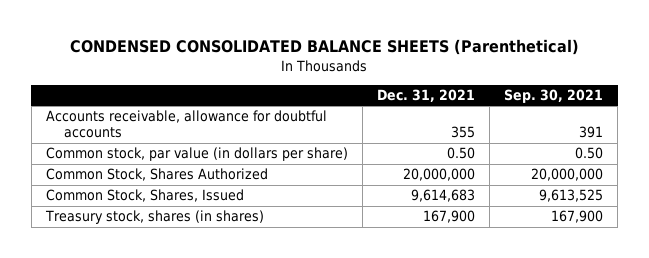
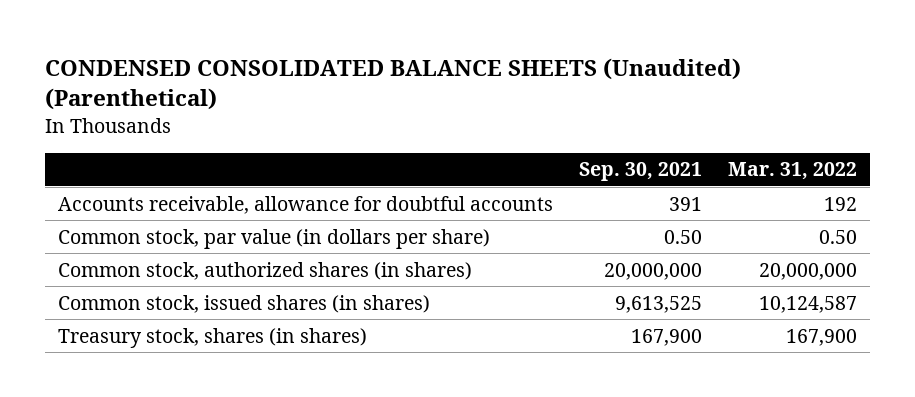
- CONDENSED CONSOLIDATED BALANCE SHEETS (Parenthetical)
+ CONDENSED CONSOLIDATED BALANCE SHEETS (Unaudited) (Parenthetical)
- | Dec. 31, 2021 | Sep. 30, 2021
+ | Sep. 30, 2021 | Mar. 31, 2022
- Common Stock, Shares Authorized | 20,000,000 | 20,000,000
- Common Stock, Shares, Issued | 9,614,683 | 9,613,525
+ Common stock, authorized shares (in shares) | 20,000,000 | 20,000,000
+ Common stock, issued shares (in shares) | 9,613,525 | 10,124,587

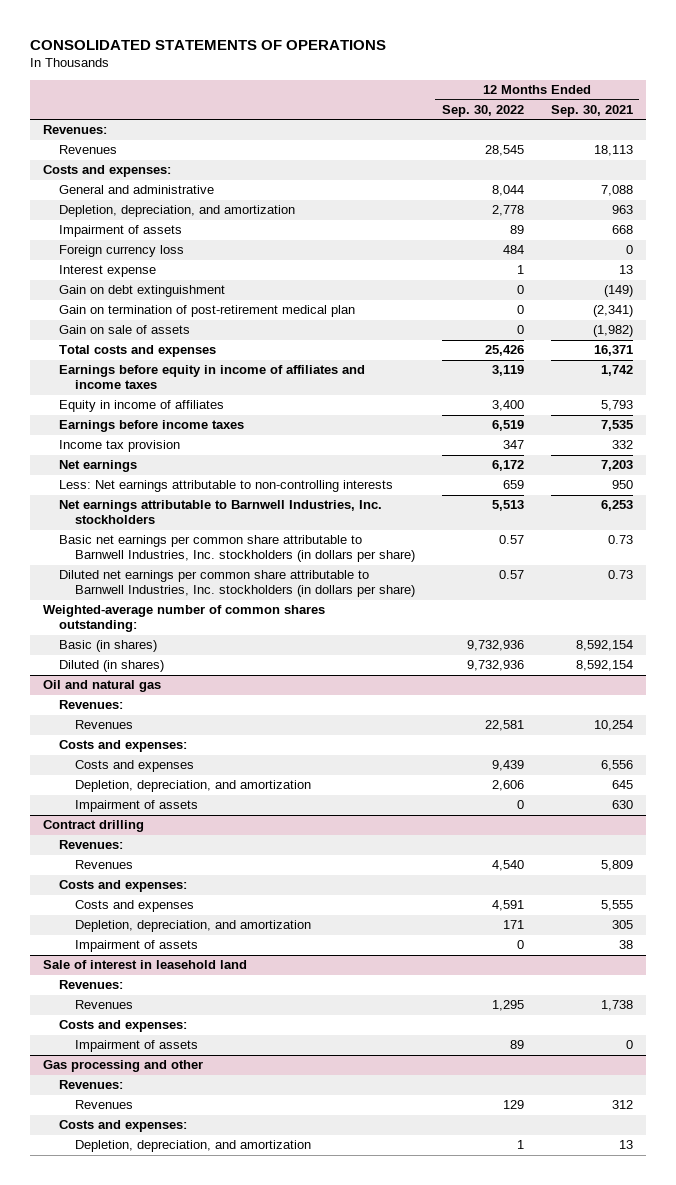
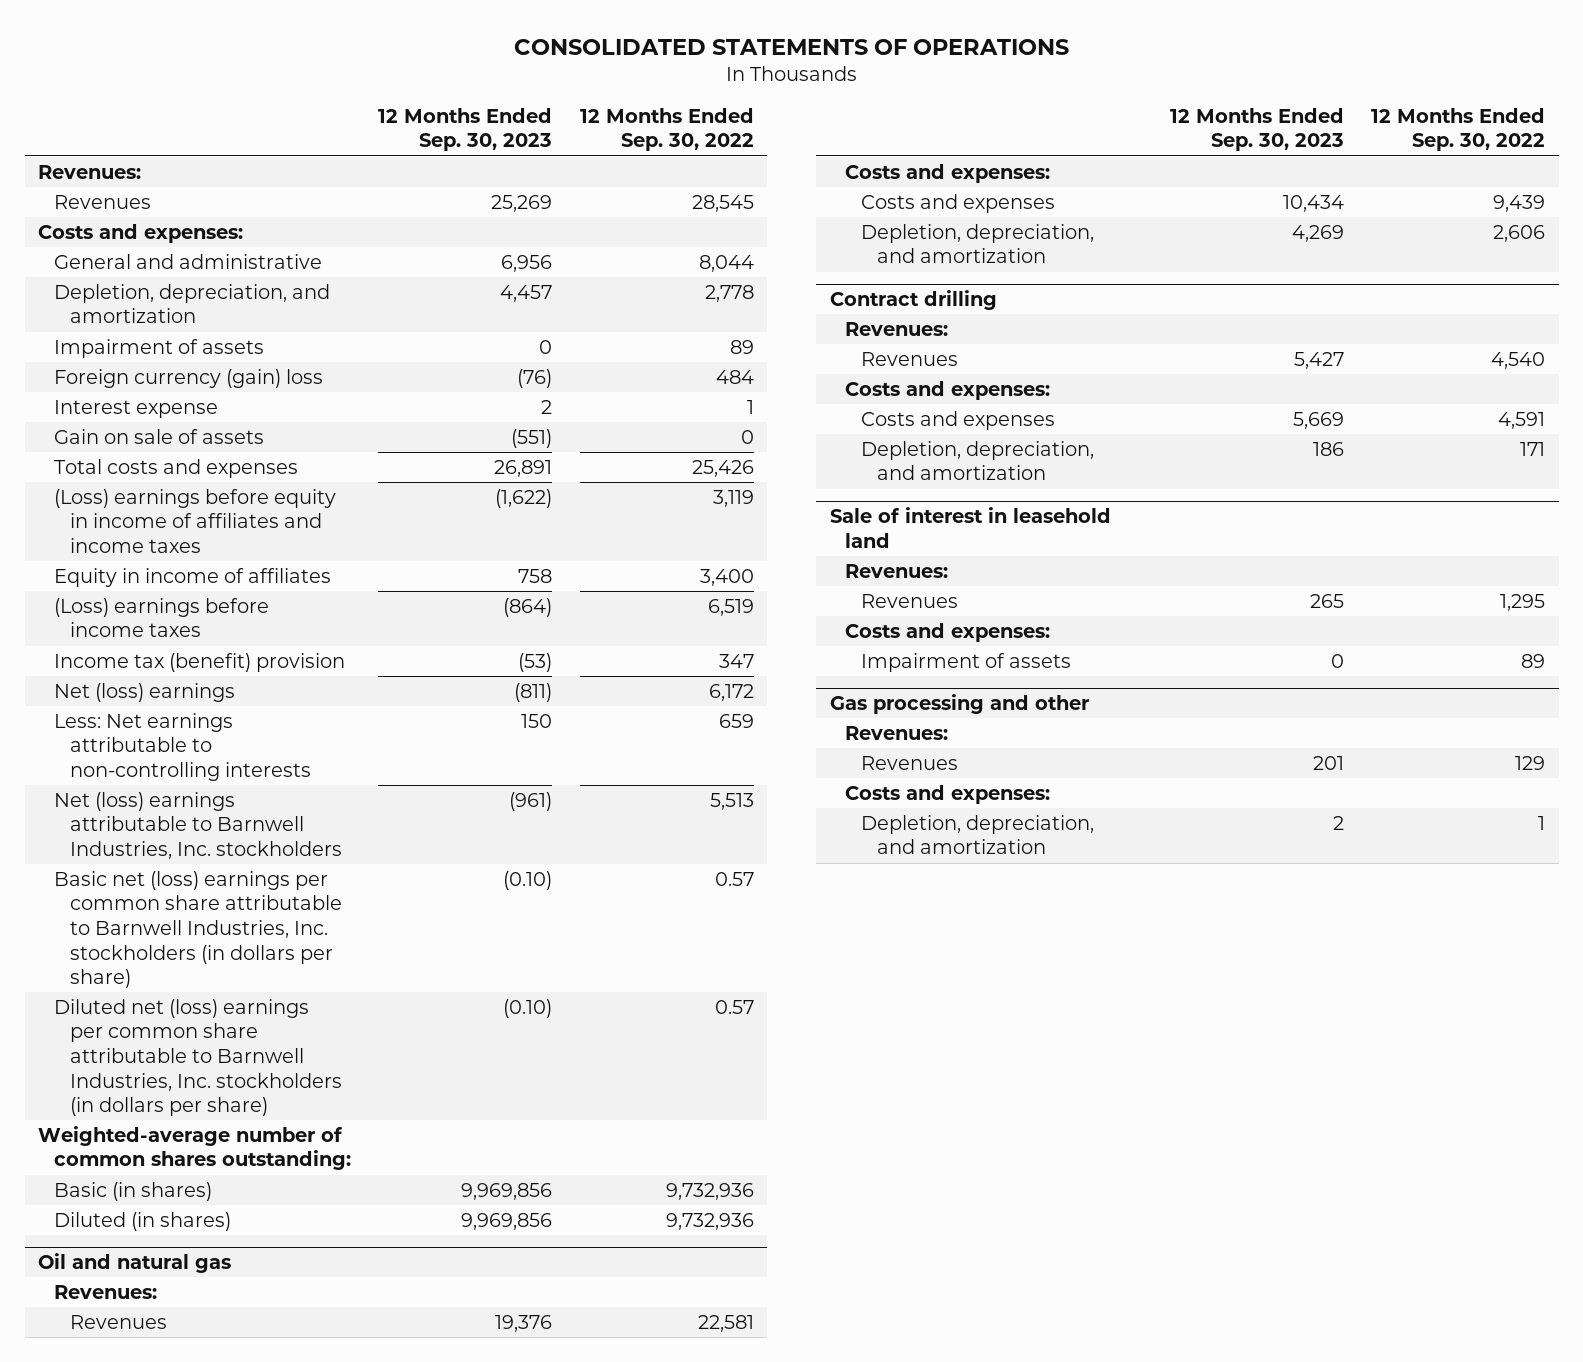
- | 12 Months Ended Sep. 30, 2022 | 12 Months Ended Sep. 30, 2021
+ | 12 Months Ended Sep. 30, 2023 | 12 Months Ended Sep. 30, 2022
- Foreign currency loss | 484 | 0
+ Foreign currency (gain) loss | (76) | 484
- Gain on debt extinguishment | 0 | (149)
- Gain on termination of post-retirement medical plan | 0 | (2,341)
- Earnings before equity in income of affiliates and income taxes | 3,119 | 1,742
+ (Loss) earnings before equity in income of affiliates and income taxes | (1,622) | 3,119
- Earnings before income taxes | 6,519 | 7,535
- Income tax provision | 347 | 332
- Net earnings | 6,172 | 7,203
+ (Loss) earnings before income taxes | (864) | 6,519
+ Income tax (benefit) provision | (53) | 347
+ Net (loss) earnings | (811) | 6,172
- Net earnings attributable to Barnwell Industries, Inc. stockholders | 5,513 | 6,253
- Basic net earnings per common share attributable to Barnwell Industries, Inc. stockholders (in dollars per share) | 0.57 | 0.73
- Diluted net earnings per common share attributable to Barnwell Industries, Inc. stockholders (in dollars per share) | 0.57 | 0.73
+ Net (loss) earnings attributable to Barnwell Industries, Inc. stockholders | (961) | 5,513
+ Basic net (loss) earnings per common share attributable to Barnwell Industries, Inc. stockholders (in dollars per share) | (0.10) | 0.57
+ Diluted net (loss) earnings per common share attributable to Barnwell Industries, Inc. stockholders (in dollars per share) | (0.10) | 0.57
@ Oil and natural gas
- Impairment of assets | 0 | 630
@ Contract drilling
- Impairment of assets | 0 | 38

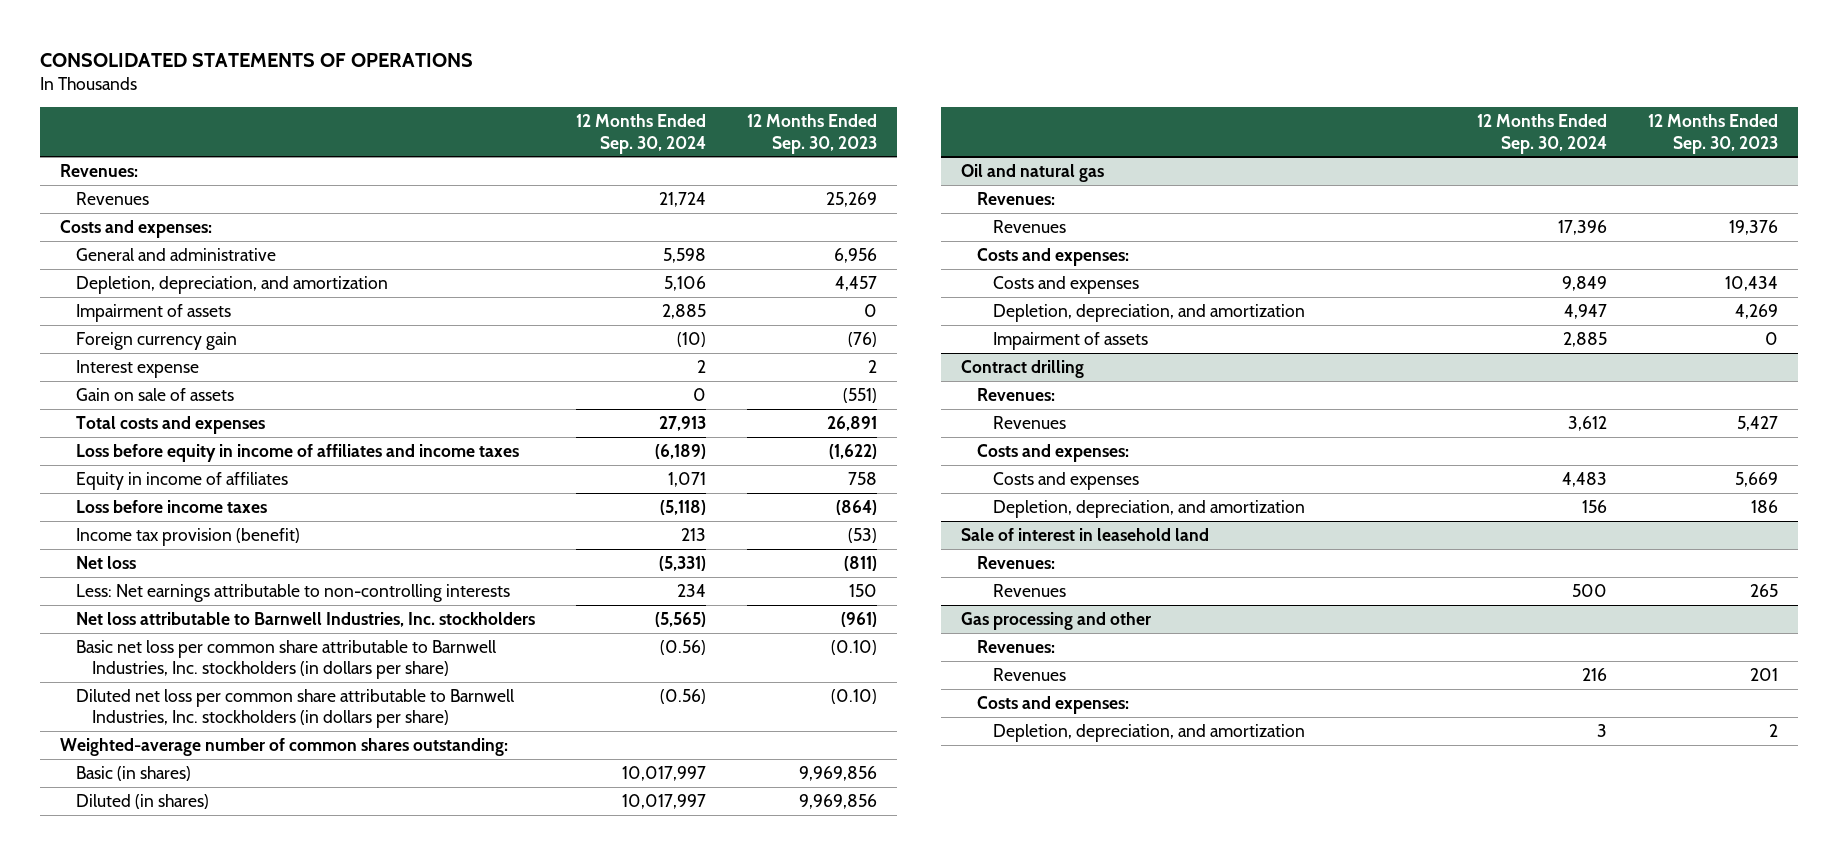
- | 12 Months Ended Sep. 30, 2023 | 12 Months Ended Sep. 30, 2022
+ | 12 Months Ended Sep. 30, 2024 | 12 Months Ended Sep. 30, 2023
- Foreign currency (gain) loss | (76) | 484
+ Foreign currency gain | (10) | (76)
- (Loss) earnings before equity in income of affiliates and income taxes | (1,622) | 3,119
+ Loss before equity in income of affiliates and income taxes | (6,189) | (1,622)
- (Loss) earnings before income taxes | (864) | 6,519
- Income tax (benefit) provision | (53) | 347
- Net (loss) earnings | (811) | 6,172
+ Loss before income taxes | (5,118) | (864)
+ Income tax provision (benefit) | 213 | (53)
+ Net loss | (5,331) | (811)
- Net (loss) earnings attributable to Barnwell Industries, Inc. stockholders | (961) | 5,513
- Basic net (loss) earnings per common share attributable to Barnwell Industries, Inc. stockholders (in dollars per share) | (0.10) | 0.57
- Diluted net (loss) earnings per common share attributable to Barnwell Industries, Inc. stockholders (in dollars per share) | (0.10) | 0.57
+ Net loss attributable to Barnwell Industries, Inc. stockholders | (5,565) | (961)
+ Basic net loss per common share attributable to Barnwell Industries, Inc. stockholders (in dollars per share) | (0.56) | (0.10)
+ Diluted net loss per common share attributable to Barnwell Industries, Inc. stockholders (in dollars per share) | (0.56) | (0.10)
@ Oil and natural gas
+ Impairment of assets | 2,885 | 0
@ Sale of interest in leasehold land
- Costs and expenses:
- Impairment of assets | 0 | 89

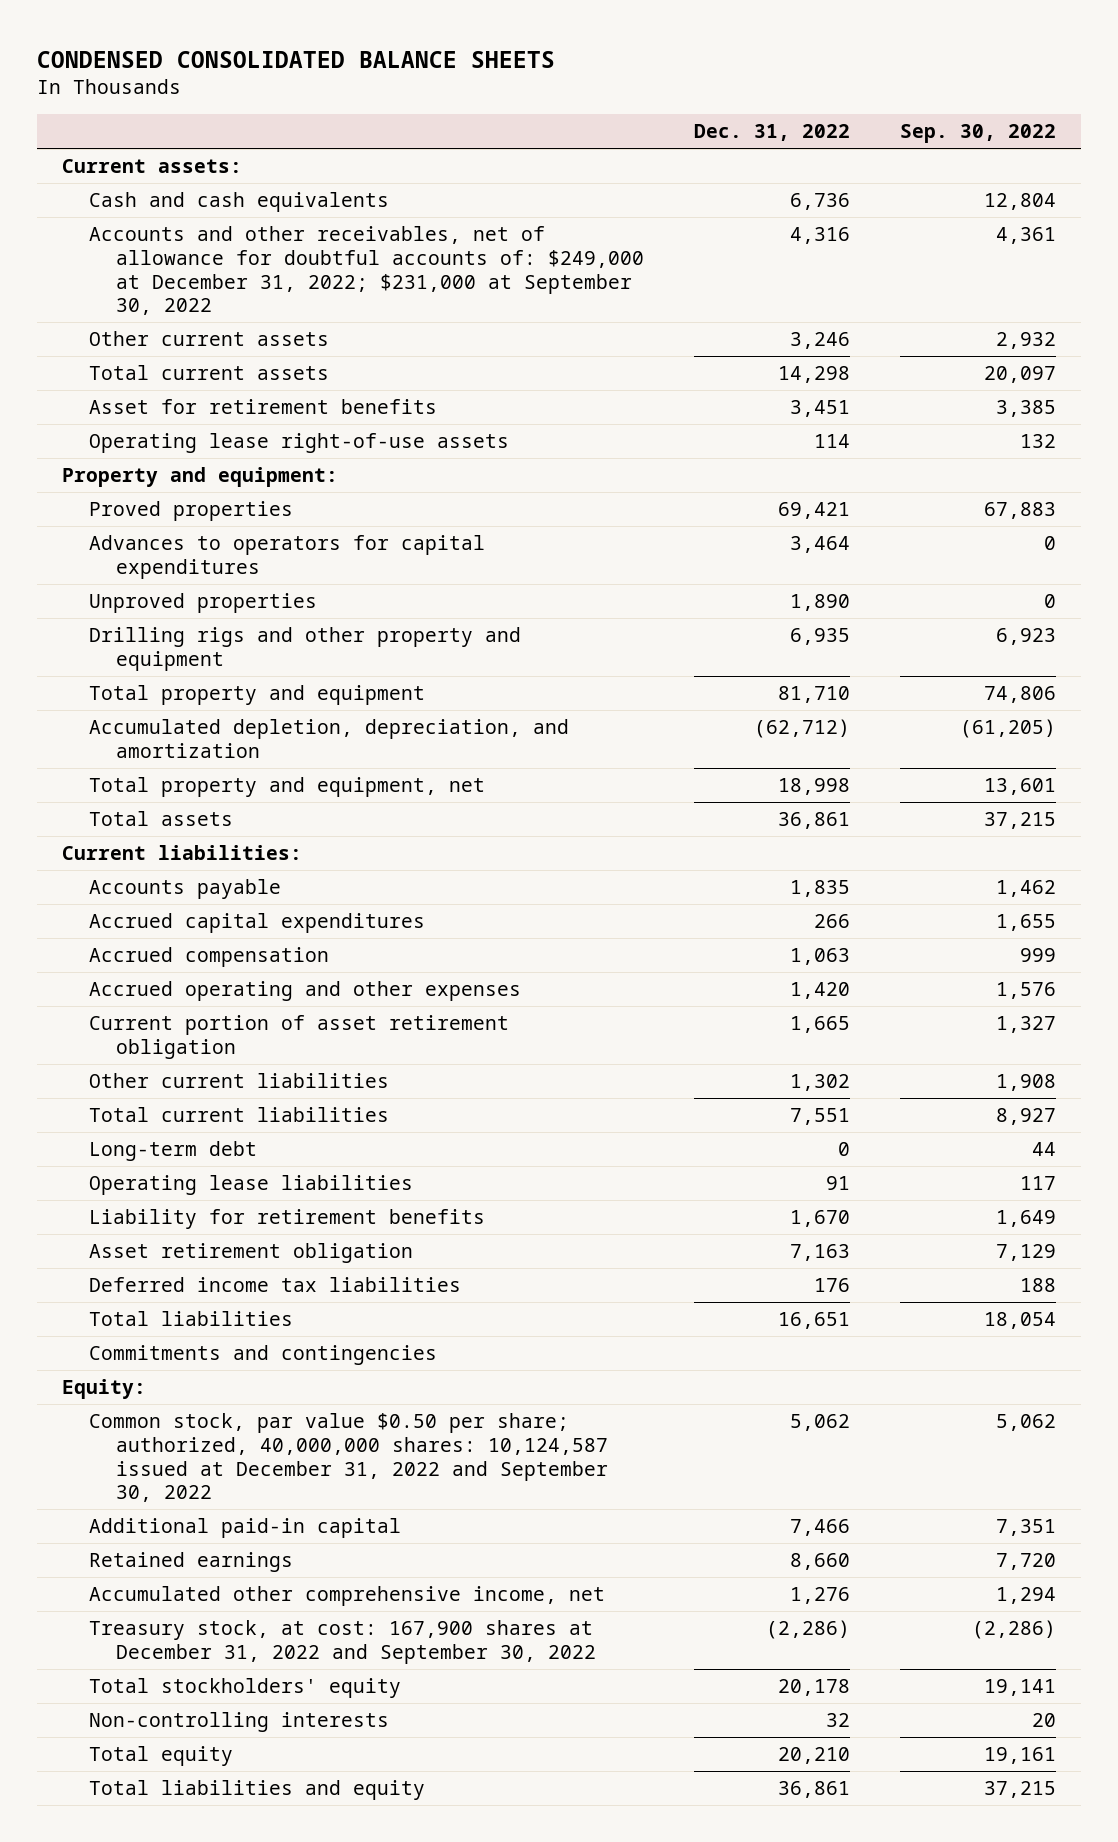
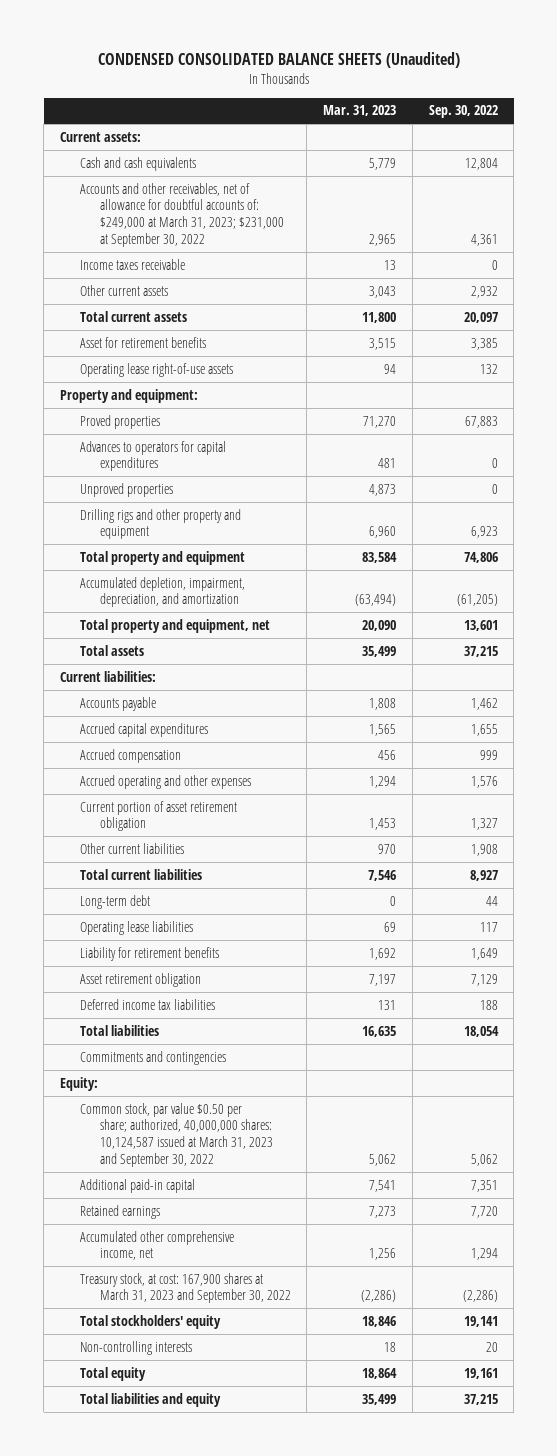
- CONDENSED CONSOLIDATED BALANCE SHEETS
+ CONDENSED CONSOLIDATED BALANCE SHEETS (Unaudited)
- | Dec. 31, 2022 | Sep. 30, 2022
+ | Mar. 31, 2023 | Sep. 30, 2022
- Accounts and other receivables, net of allowance for doubtful accounts of: $249,000 at December 31, 2022; $231,000 at September 30, 2022 | 4,316 | 4,361
+ Accounts and other receivables, net of allowance for doubtful accounts of: $249,000 at March 31, 2023; $231,000 at September 30, 2022 | 2,965 | 4,361
+ Income taxes receivable | 13 | 0
- Accumulated depletion, depreciation, and amortization | (62,712) | (61,205)
+ Accumulated depletion, impairment, depreciation, and amortization | (63,494) | (61,205)
- Common stock, par value $0.50 per share; authorized, 40,000,000 shares: 10,124,587 issued at December 31, 2022 and September 30, 2022 | 5,062 | 5,062
+ Common stock, par value $0.50 per share; authorized, 40,000,000 shares: 10,124,587 issued at March 31, 2023 and September 30, 2022 | 5,062 | 5,062
- Treasury stock, at cost: 167,900 shares at December 31, 2022 and September 30, 2022 | (2,286) | (2,286)
+ Treasury stock, at cost: 167,900 shares at March 31, 2023 and September 30, 2022 | (2,286) | (2,286)

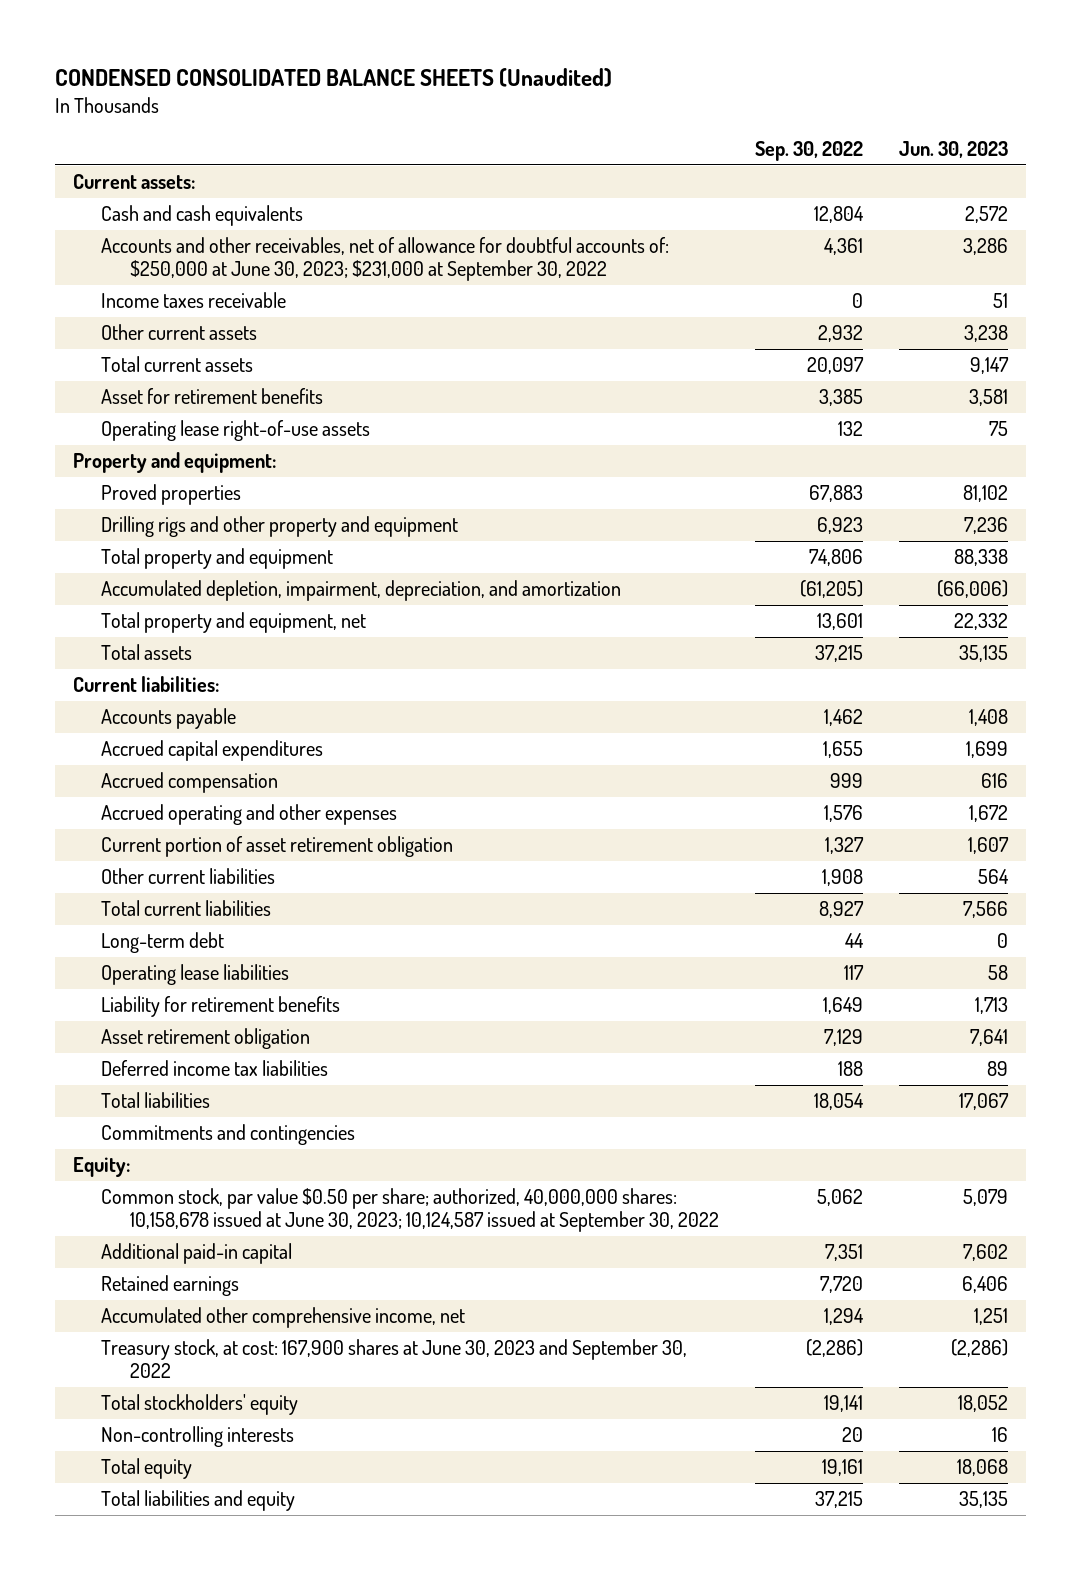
- | Mar. 31, 2023 | Sep. 30, 2022
+ | Sep. 30, 2022 | Jun. 30, 2023
- Accounts and other receivables, net of allowance for doubtful accounts of: $249,000 at March 31, 2023; $231,000 at September 30, 2022 | 2,965 | 4,361
+ Accounts and other receivables, net of allowance for doubtful accounts of: $250,000 at June 30, 2023; $231,000 at September 30, 2022 | 4,361 | 3,286
- Advances to operators for capital expenditures | 481 | 0
- Unproved properties | 4,873 | 0
- Common stock, par value $0.50 per share; authorized, 40,000,000 shares: 10,124,587 issued at March 31, 2023 and September 30, 2022 | 5,062 | 5,062
+ Common stock, par value $0.50 per share; authorized, 40,000,000 shares: 10,158,678 issued at June 30, 2023; 10,124,587 issued at September 30, 2022 | 5,062 | 5,079
- Treasury stock, at cost: 167,900 shares at March 31, 2023 and September 30, 2022 | (2,286) | (2,286)
+ Treasury stock, at cost: 167,900 shares at June 30, 2023 and September 30, 2022 | (2,286) | (2,286)

